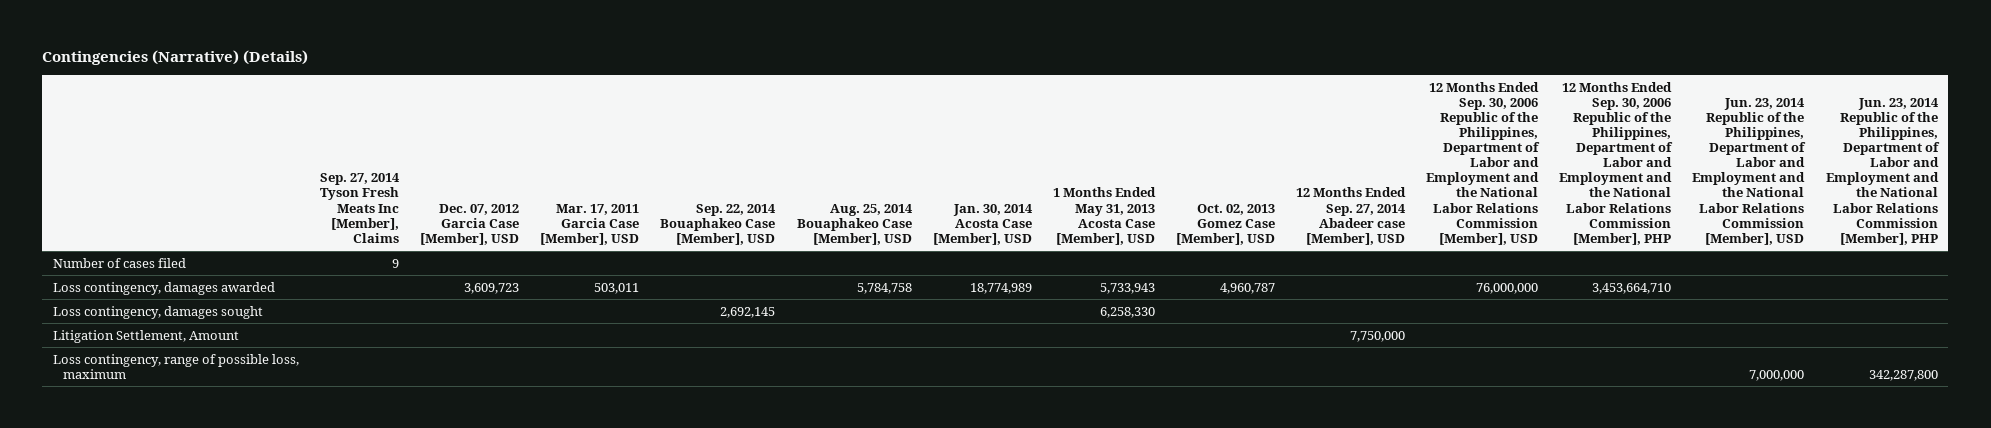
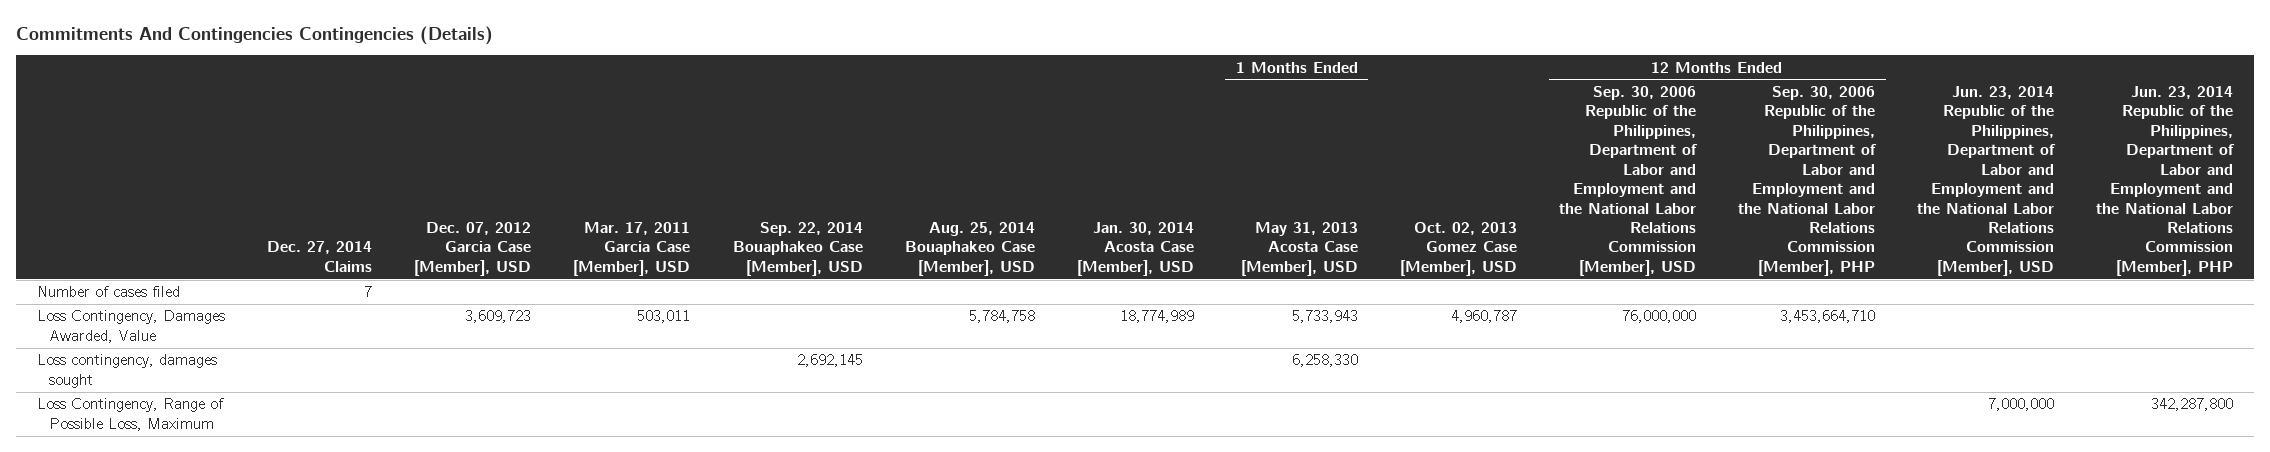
- Contingencies (Narrative) (Details)
+ Commitments And Contingencies Contingencies (Details)
- | Sep. 27, 2014 Tyson Fresh Meats Inc [Member], Claims | Dec. 07, 2012 Garcia Case [Member], USD | Mar. 17, 2011 Garcia Case [Member], USD | Sep. 22, 2014 Bouaphakeo Case [Member], USD | Aug. 25, 2014 Bouaphakeo Case [Member], USD | Jan. 30, 2014 Acosta Case [Member], USD | 1 Months Ended May 31, 2013 Acosta Case [Member], USD | Oct. 02, 2013 Gomez Case [Member], USD | 12 Months Ended Sep. 27, 2014 Abadeer case [Member], USD | 12 Months Ended Sep. 30, 2006 Republic of the Philippines, Department of Labor and Employment and the National Labor Relations Commission [Member], USD | 12 Months Ended Sep. 30, 2006 Republic of the Philippines, Department of Labor and Employment and the National Labor Relations Commission [Member], PHP | Jun. 23, 2014 Republic of the Philippines, Department of Labor and Employment and the National Labor Relations Commission [Member], USD | Jun. 23, 2014 Republic of the Philippines, Department of Labor and Employment and the National Labor Relations Commission [Member], PHP
+ | Dec. 27, 2014 Claims | Dec. 07, 2012 Garcia Case [Member], USD | Mar. 17, 2011 Garcia Case [Member], USD | Sep. 22, 2014 Bouaphakeo Case [Member], USD | Aug. 25, 2014 Bouaphakeo Case [Member], USD | Jan. 30, 2014 Acosta Case [Member], USD | 1 Months Ended May 31, 2013 Acosta Case [Member], USD | Oct. 02, 2013 Gomez Case [Member], USD | 12 Months Ended Sep. 30, 2006 Republic of the Philippines, Department of Labor and Employment and the National Labor Relations Commission [Member], USD | 12 Months Ended Sep. 30, 2006 Republic of the Philippines, Department of Labor and Employment and the National Labor Relations Commission [Member], PHP | Jun. 23, 2014 Republic of the Philippines, Department of Labor and Employment and the National Labor Relations Commission [Member], USD | Jun. 23, 2014 Republic of the Philippines, Department of Labor and Employment and the National Labor Relations Commission [Member], PHP
- Loss contingency, damages awarded | | 3,609,723 | 503,011 | | 5,784,758 | 18,774,989 | 5,733,943 | 4,960,787 | | 76,000,000 | 3,453,664,710 | |
+ Loss Contingency, Damages Awarded, Value | | 3,609,723 | 503,011 | | 5,784,758 | 18,774,989 | 5,733,943 | 4,960,787 | 76,000,000 | 3,453,664,710 | |
- Litigation Settlement, Amount | | | | | | | | | 7,750,000 | | | |
- Loss contingency, range of possible loss, maximum | | | | | | | | | | | | 7,000,000 | 342,287,800
+ Loss Contingency, Range of Possible Loss, Maximum | | | | | | | | | | | 7,000,000 | 342,287,800

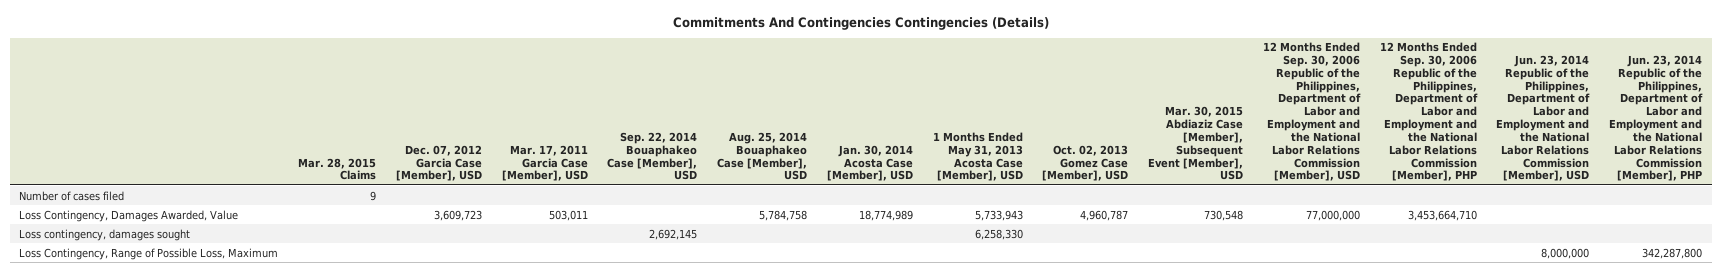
- | Dec. 27, 2014 Claims | Dec. 07, 2012 Garcia Case [Member], USD | Mar. 17, 2011 Garcia Case [Member], USD | Sep. 22, 2014 Bouaphakeo Case [Member], USD | Aug. 25, 2014 Bouaphakeo Case [Member], USD | Jan. 30, 2014 Acosta Case [Member], USD | 1 Months Ended May 31, 2013 Acosta Case [Member], USD | Oct. 02, 2013 Gomez Case [Member], USD | 12 Months Ended Sep. 30, 2006 Republic of the Philippines, Department of Labor and Employment and the National Labor Relations Commission [Member], USD | 12 Months Ended Sep. 30, 2006 Republic of the Philippines, Department of Labor and Employment and the National Labor Relations Commission [Member], PHP | Jun. 23, 2014 Republic of the Philippines, Department of Labor and Employment and the National Labor Relations Commission [Member], USD | Jun. 23, 2014 Republic of the Philippines, Department of Labor and Employment and the National Labor Relations Commission [Member], PHP
+ | Mar. 28, 2015 Claims | Dec. 07, 2012 Garcia Case [Member], USD | Mar. 17, 2011 Garcia Case [Member], USD | Sep. 22, 2014 Bouaphakeo Case [Member], USD | Aug. 25, 2014 Bouaphakeo Case [Member], USD | Jan. 30, 2014 Acosta Case [Member], USD | 1 Months Ended May 31, 2013 Acosta Case [Member], USD | Oct. 02, 2013 Gomez Case [Member], USD | Mar. 30, 2015 Abdiaziz Case [Member], Subsequent Event [Member], USD | 12 Months Ended Sep. 30, 2006 Republic of the Philippines, Department of Labor and Employment and the National Labor Relations Commission [Member], USD | 12 Months Ended Sep. 30, 2006 Republic of the Philippines, Department of Labor and Employment and the National Labor Relations Commission [Member], PHP | Jun. 23, 2014 Republic of the Philippines, Department of Labor and Employment and the National Labor Relations Commission [Member], USD | Jun. 23, 2014 Republic of the Philippines, Department of Labor and Employment and the National Labor Relations Commission [Member], PHP
- Loss Contingency, Damages Awarded, Value | | 3,609,723 | 503,011 | | 5,784,758 | 18,774,989 | 5,733,943 | 4,960,787 | 76,000,000 | 3,453,664,710 | |
+ Loss Contingency, Damages Awarded, Value | | 3,609,723 | 503,011 | | 5,784,758 | 18,774,989 | 5,733,943 | 4,960,787 | 730,548 | 77,000,000 | 3,453,664,710 | |
- Loss Contingency, Range of Possible Loss, Maximum | | | | | | | | | | | 7,000,000 | 342,287,800
+ Loss Contingency, Range of Possible Loss, Maximum | | | | | | | | | | | | 8,000,000 | 342,287,800

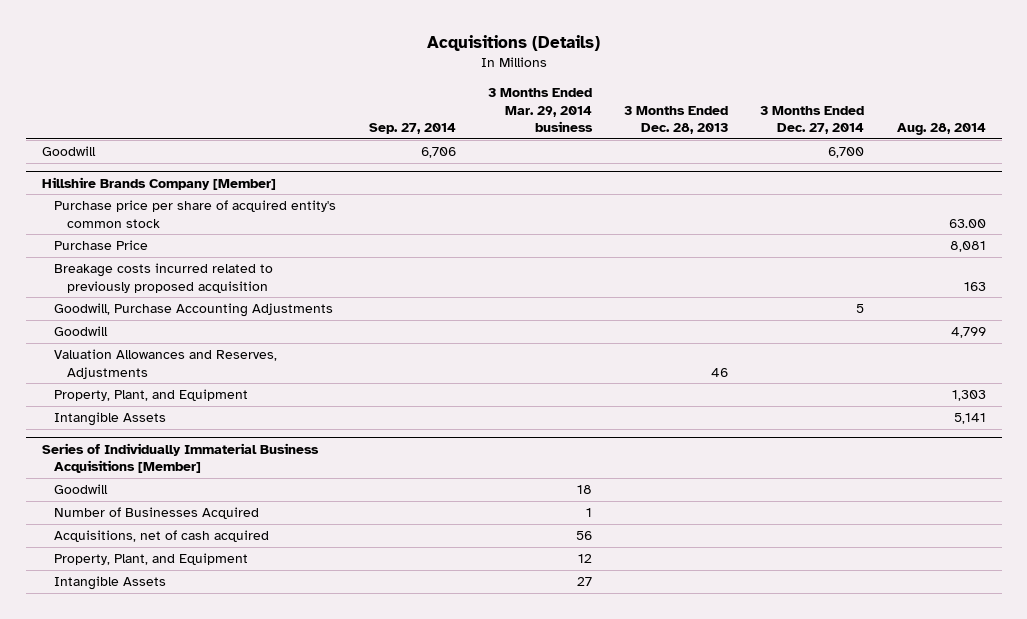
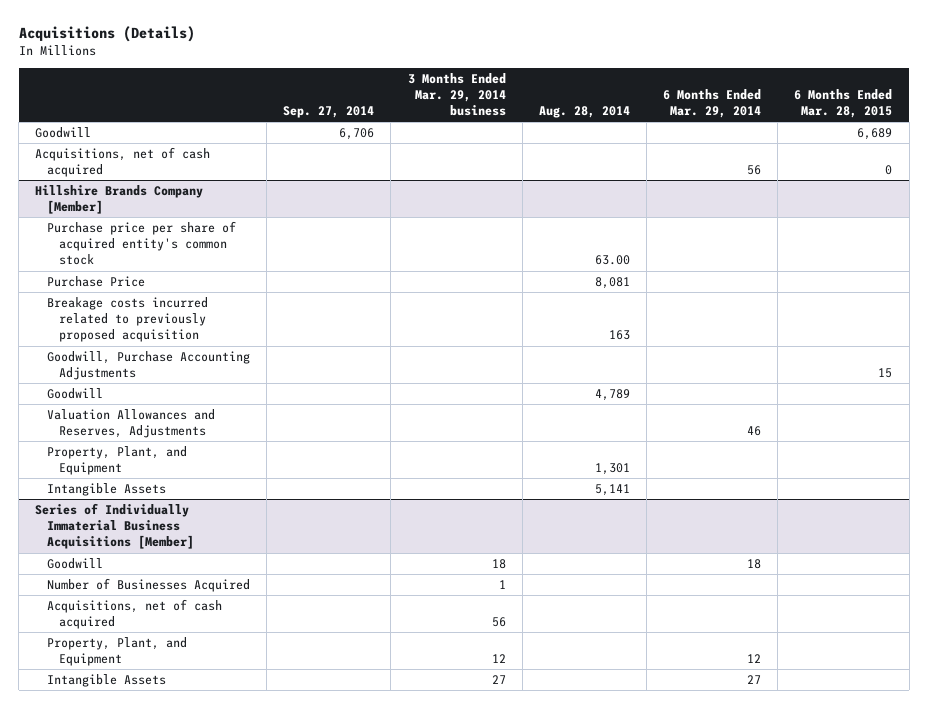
- | Sep. 27, 2014 | 3 Months Ended Mar. 29, 2014 business | 3 Months Ended Dec. 28, 2013 | 3 Months Ended Dec. 27, 2014 | Aug. 28, 2014
+ | Sep. 27, 2014 | 3 Months Ended Mar. 29, 2014 business | Aug. 28, 2014 | 6 Months Ended Mar. 29, 2014 | 6 Months Ended Mar. 28, 2015
+ Acquisitions, net of cash acquired | | | | 56 | 0
@ Hillshire Brands Company [Member]
- Goodwill | | | | | 4,799
+ Goodwill | | | 4,789 | |
- Property, Plant, and Equipment | | | | | 1,303
+ Property, Plant, and Equipment | | | 1,301 | |

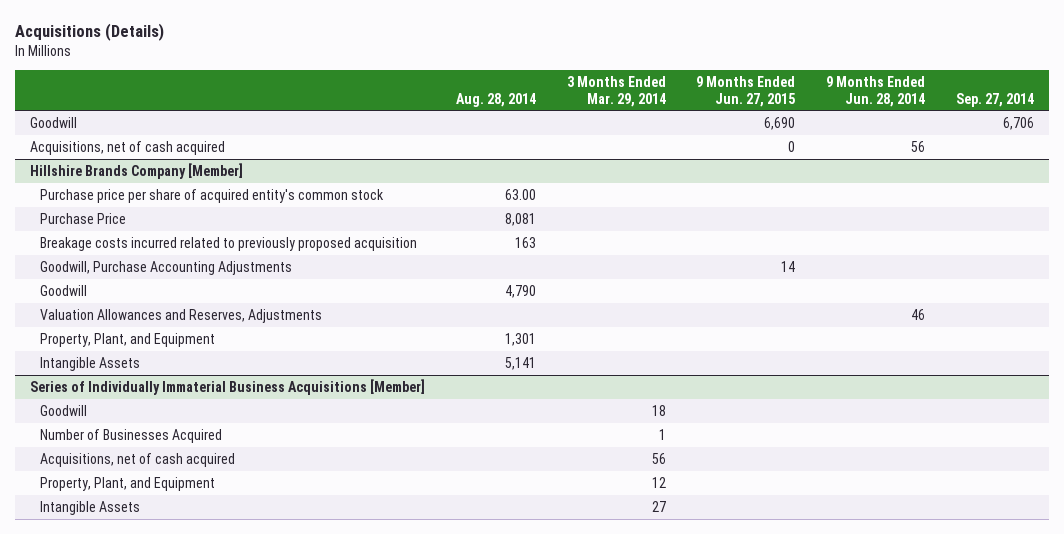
- | Sep. 27, 2014 | 3 Months Ended Mar. 29, 2014 business | Aug. 28, 2014 | 6 Months Ended Mar. 29, 2014 | 6 Months Ended Mar. 28, 2015
+ | Aug. 28, 2014 | 3 Months Ended Mar. 29, 2014 | 9 Months Ended Jun. 27, 2015 | 9 Months Ended Jun. 28, 2014 | Sep. 27, 2014
@ Hillshire Brands Company [Member]
- Goodwill | | | 4,789 | |
+ Goodwill | 4,790 | | | |

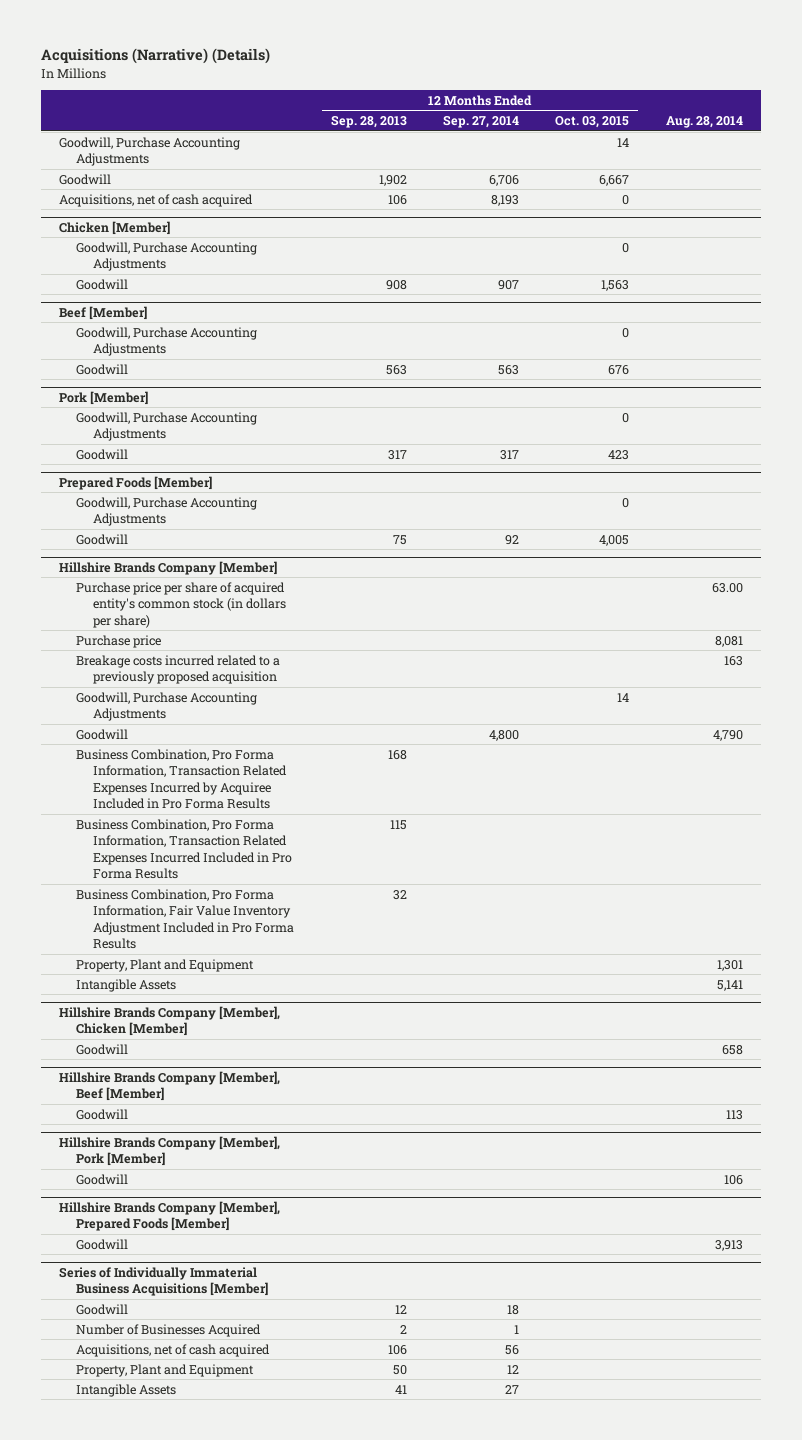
- Acquisitions (Details)
+ Acquisitions (Narrative) (Details)
- | Aug. 28, 2014 | 3 Months Ended Mar. 29, 2014 | 9 Months Ended Jun. 27, 2015 | 9 Months Ended Jun. 28, 2014 | Sep. 27, 2014
+ | 12 Months Ended Sep. 28, 2013 | 12 Months Ended Sep. 27, 2014 | 12 Months Ended Oct. 03, 2015 | Aug. 28, 2014
+ Goodwill, Purchase Accounting Adjustments | | | 14 |
+ Chicken [Member]
+ Goodwill, Purchase Accounting Adjustments | | | 0 |
+ Goodwill | 908 | 907 | 1,563 |
+ Beef [Member]
+ Goodwill, Purchase Accounting Adjustments | | | 0 |
+ Goodwill | 563 | 563 | 676 |
+ Pork [Member]
+ Goodwill, Purchase Accounting Adjustments | | | 0 |
+ Goodwill | 317 | 317 | 423 |
+ Prepared Foods [Member]
+ Goodwill, Purchase Accounting Adjustments | | | 0 |
+ Goodwill | 75 | 92 | 4,005 |
@ Hillshire Brands Company [Member]
- Purchase price per share of acquired entity's common stock | 63.00 | | | |
- Purchase Price | 8,081 | | | |
- Breakage costs incurred related to previously proposed acquisition | 163 | | | |
+ Purchase price per share of acquired entity's common stock (in dollars per share) | | | | 63.00
+ Purchase price | | | | 8,081
+ Breakage costs incurred related to a previously proposed acquisition | | | | 163
- Valuation Allowances and Reserves, Adjustments | | | | 46 |
- Property, Plant, and Equipment | 1,301 | | | |
+ Business Combination, Pro Forma Information, Transaction Related Expenses Incurred by Acquiree Included in Pro Forma Results | 168 | | |
+ Business Combination, Pro Forma Information, Transaction Related Expenses Incurred Included in Pro Forma Results | 115 | | |
+ Business Combination, Pro Forma Information, Fair Value Inventory Adjustment Included in Pro Forma Results | 32 | | |
+ Property, Plant and Equipment | | | | 1,301
+ Hillshire Brands Company [Member], Chicken [Member]
+ Goodwill | | | | 658
+ Hillshire Brands Company [Member], Beef [Member]
+ Goodwill | | | | 113
+ Hillshire Brands Company [Member], Pork [Member]
+ Goodwill | | | | 106
+ Hillshire Brands Company [Member], Prepared Foods [Member]
+ Goodwill | | | | 3,913
@ Series of Individually Immaterial Business Acquisitions [Member]
- Property, Plant, and Equipment | | 12 | | |
+ Property, Plant and Equipment | 50 | 12 | |

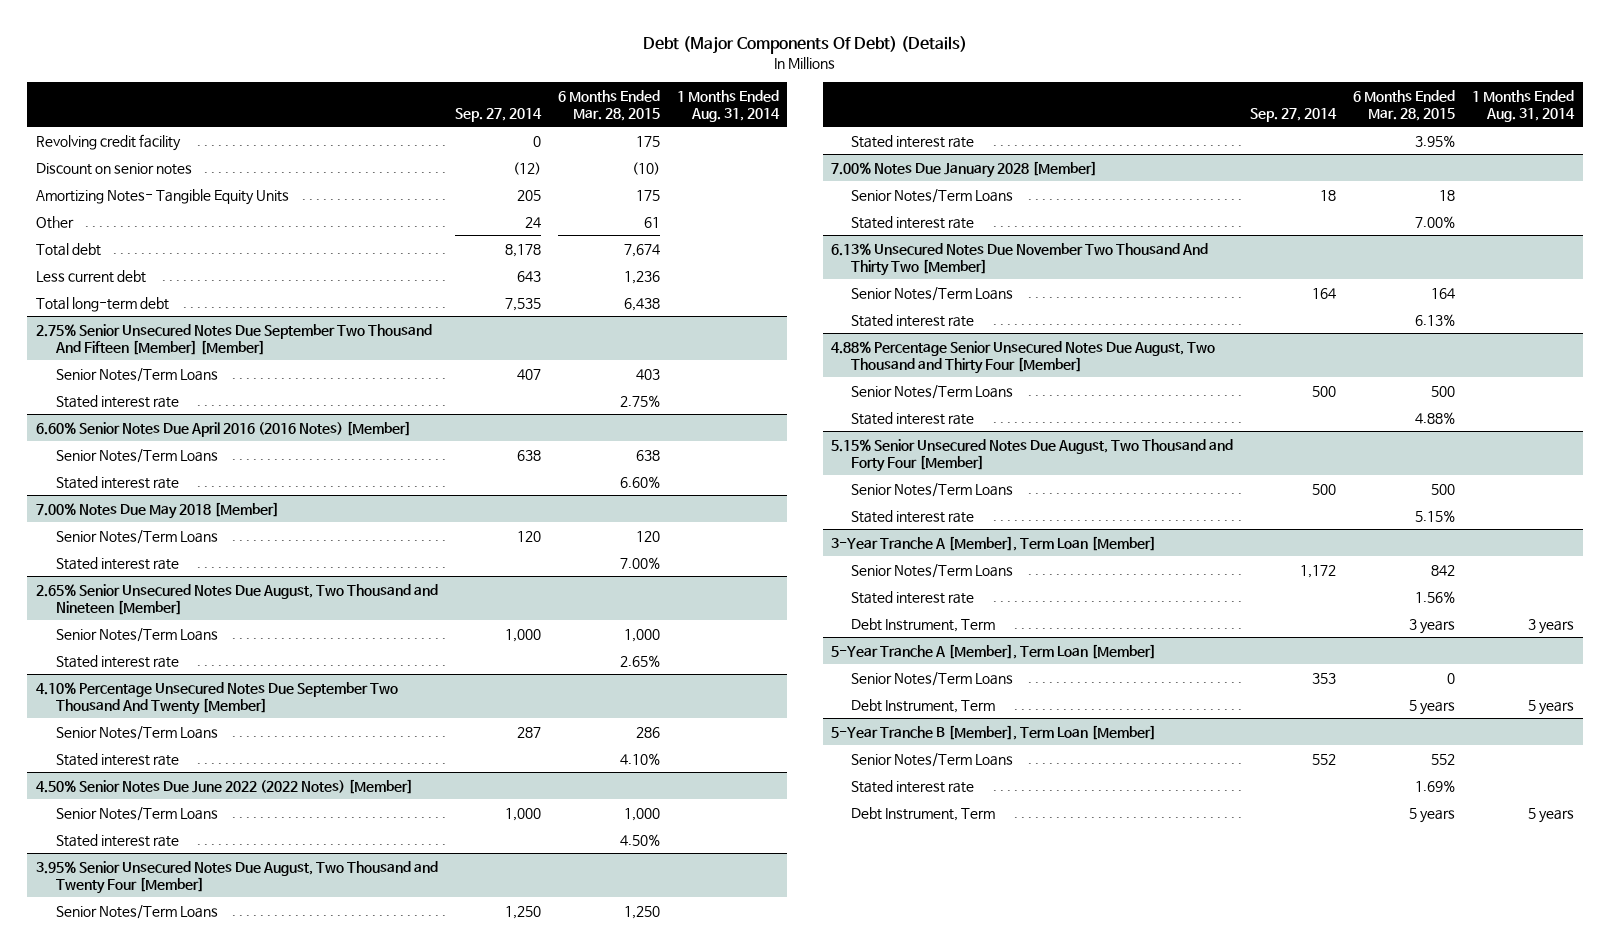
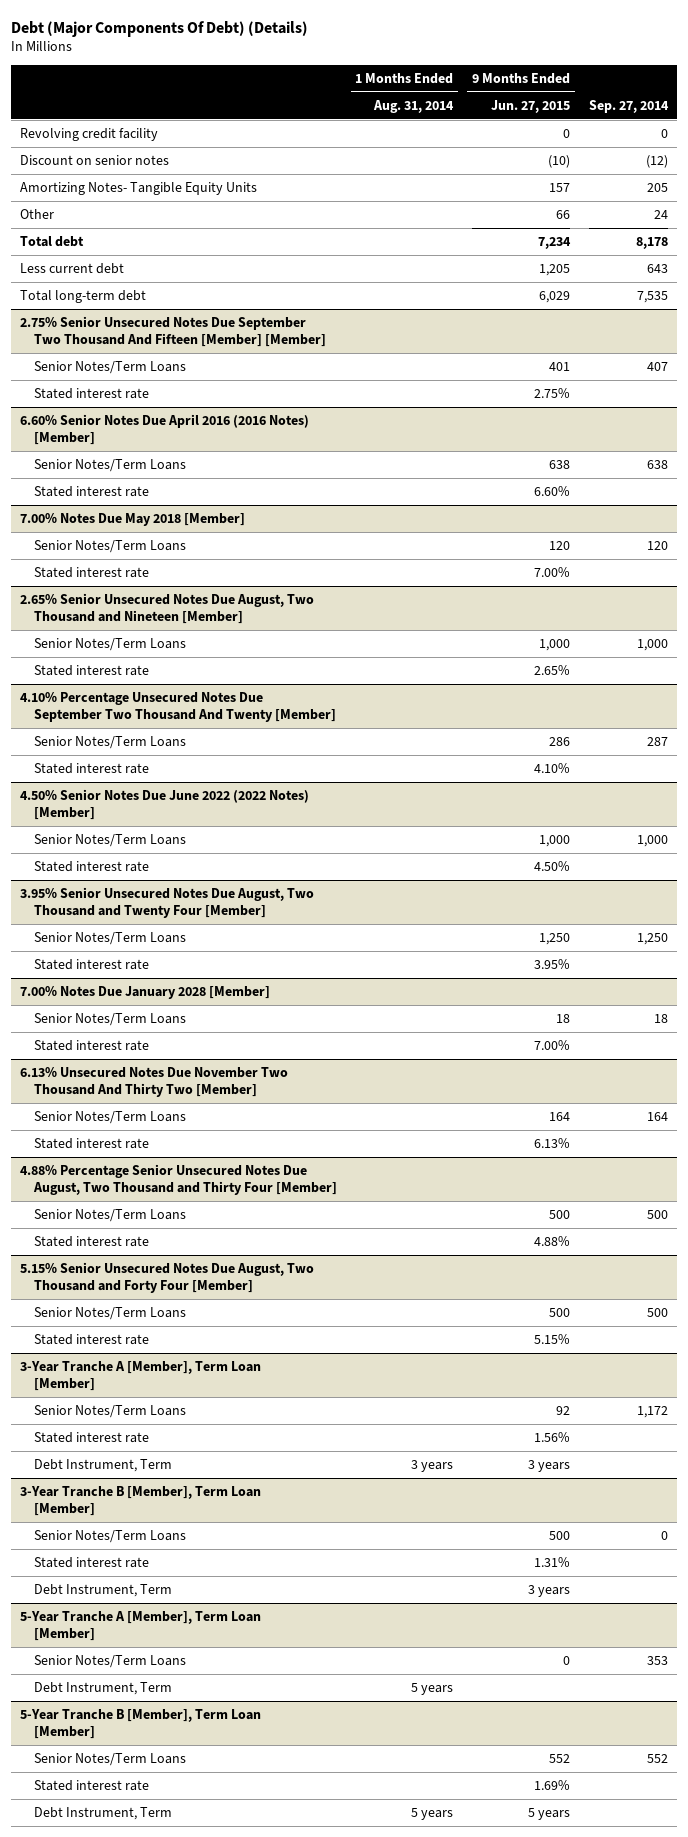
- | Sep. 27, 2014 | 6 Months Ended Mar. 28, 2015 | 1 Months Ended Aug. 31, 2014
+ | 1 Months Ended Aug. 31, 2014 | 9 Months Ended Jun. 27, 2015 | Sep. 27, 2014
+ 3-Year Tranche B [Member], Term Loan [Member]
+ Senior Notes/Term Loans | | 500 | 0
+ Stated interest rate | | 1.31% |
+ Debt Instrument, Term | | 3 years |

